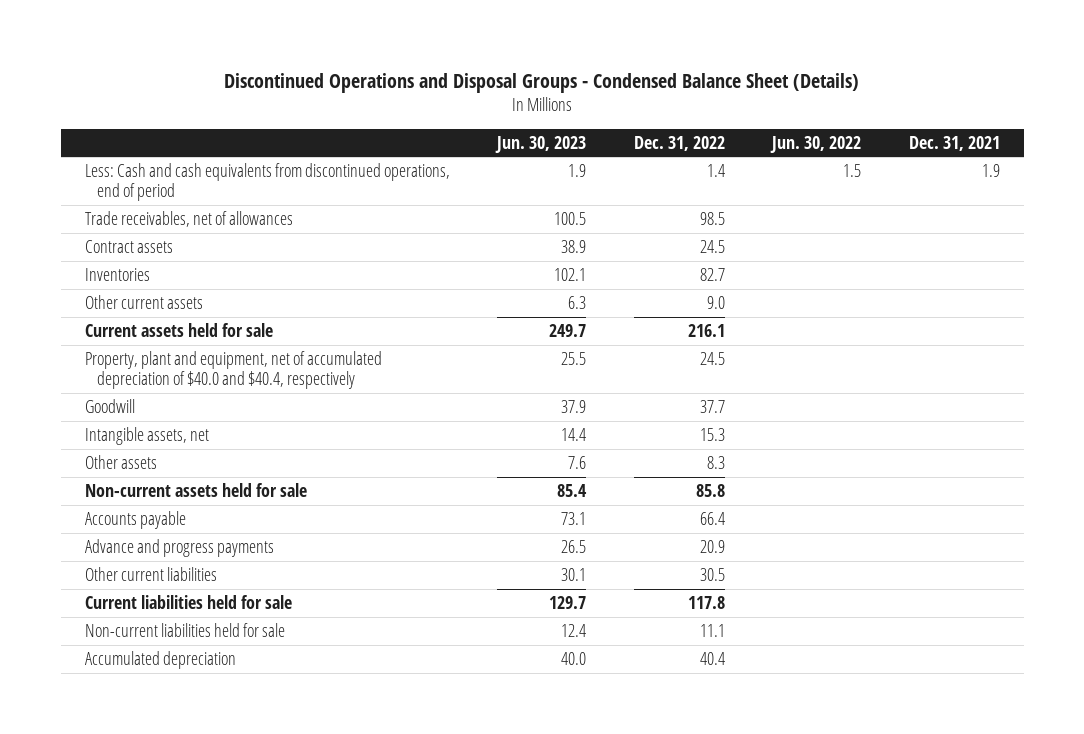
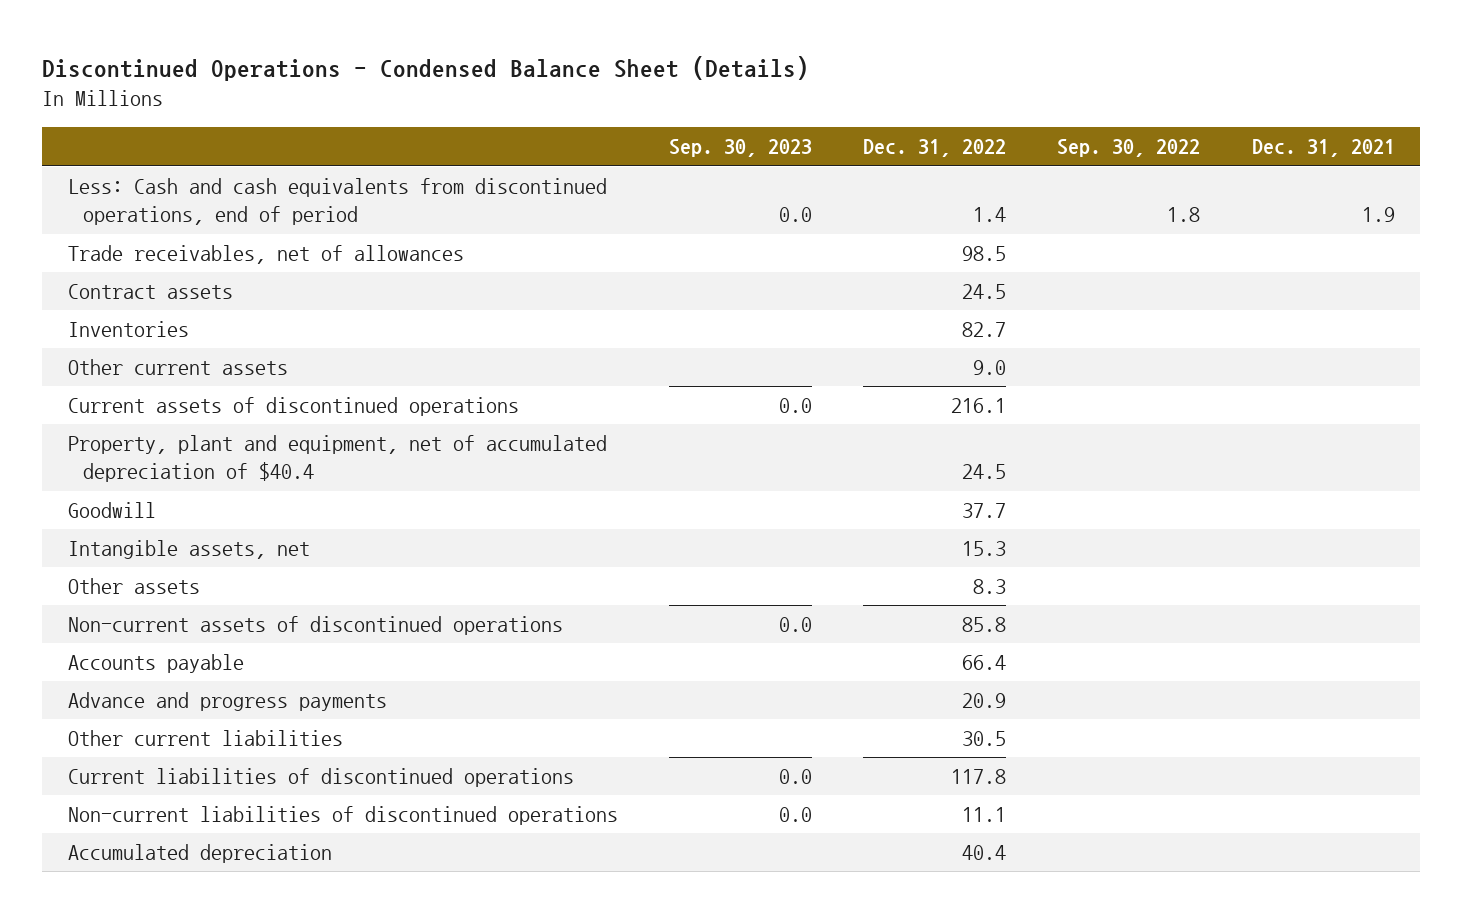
- Discontinued Operations and Disposal Groups - Condensed Balance Sheet (Details)
+ Discontinued Operations - Condensed Balance Sheet (Details)
- | Jun. 30, 2023 | Dec. 31, 2022 | Jun. 30, 2022 | Dec. 31, 2021
+ | Sep. 30, 2023 | Dec. 31, 2022 | Sep. 30, 2022 | Dec. 31, 2021
- Current assets held for sale | 249.7 | 216.1 | |
- Property, plant and equipment, net of accumulated depreciation of $40.0 and $40.4, respectively | 25.5 | 24.5 | |
+ Current assets of discontinued operations | 0.0 | 216.1 | |
+ Property, plant and equipment, net of accumulated depreciation of $40.4 | | 24.5 | |
- Non-current assets held for sale | 85.4 | 85.8 | |
+ Non-current assets of discontinued operations | 0.0 | 85.8 | |
- Current liabilities held for sale | 129.7 | 117.8 | |
- Non-current liabilities held for sale | 12.4 | 11.1 | |
+ Current liabilities of discontinued operations | 0.0 | 117.8 | |
+ Non-current liabilities of discontinued operations | 0.0 | 11.1 | |

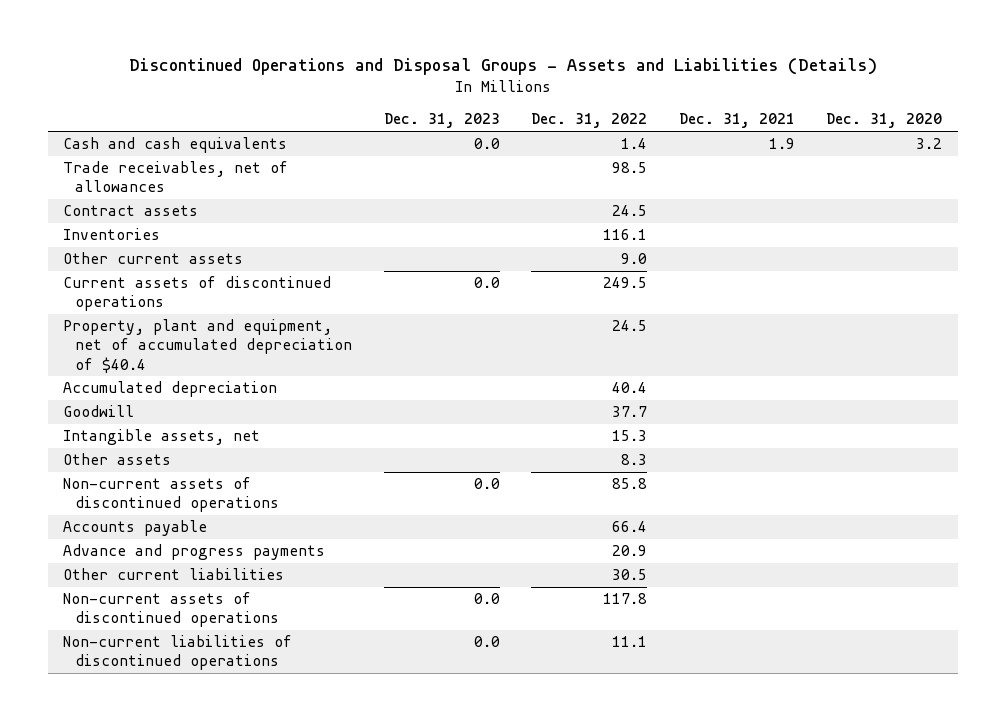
- Discontinued Operations - Condensed Balance Sheet (Details)
+ Discontinued Operations and Disposal Groups - Assets and Liabilities (Details)
- | Sep. 30, 2023 | Dec. 31, 2022 | Sep. 30, 2022 | Dec. 31, 2021
+ | Dec. 31, 2023 | Dec. 31, 2022 | Dec. 31, 2021 | Dec. 31, 2020
- Less: Cash and cash equivalents from discontinued operations, end of period | 0.0 | 1.4 | 1.8 | 1.9
+ Cash and cash equivalents | 0.0 | 1.4 | 1.9 | 3.2
- Inventories | | 82.7 | |
+ Inventories | | 116.1 | |
- Current assets of discontinued operations | 0.0 | 216.1 | |
+ Current assets of discontinued operations | 0.0 | 249.5 | |
moved up: Accumulated depreciation | | 40.4 | |
- Current liabilities of discontinued operations | 0.0 | 117.8 | |
+ Non-current assets of discontinued operations | 0.0 | 117.8 | |

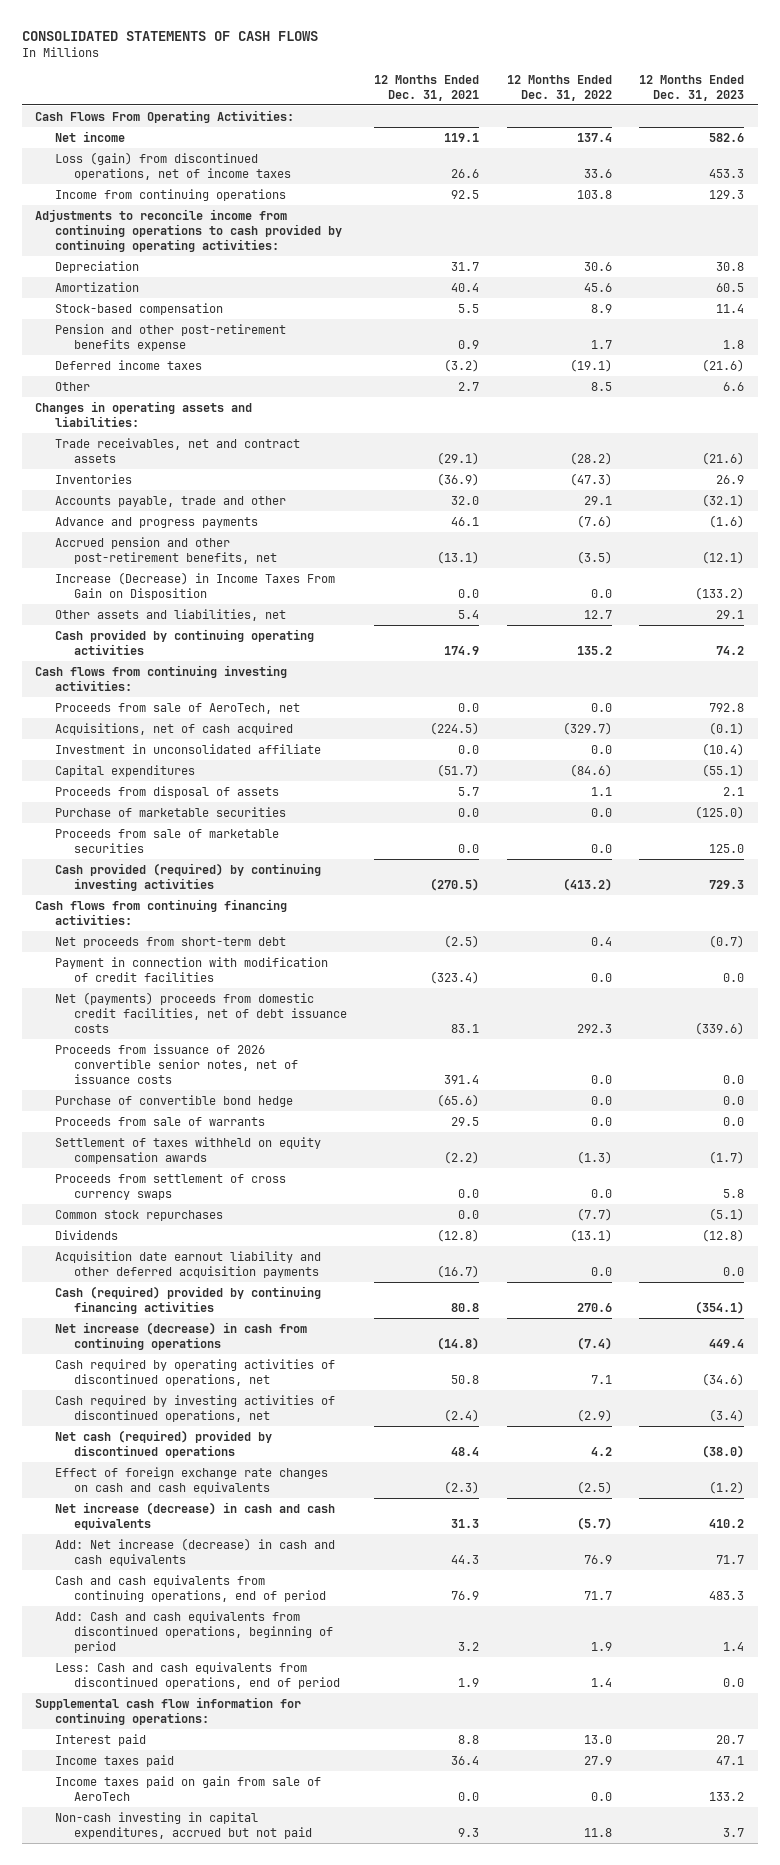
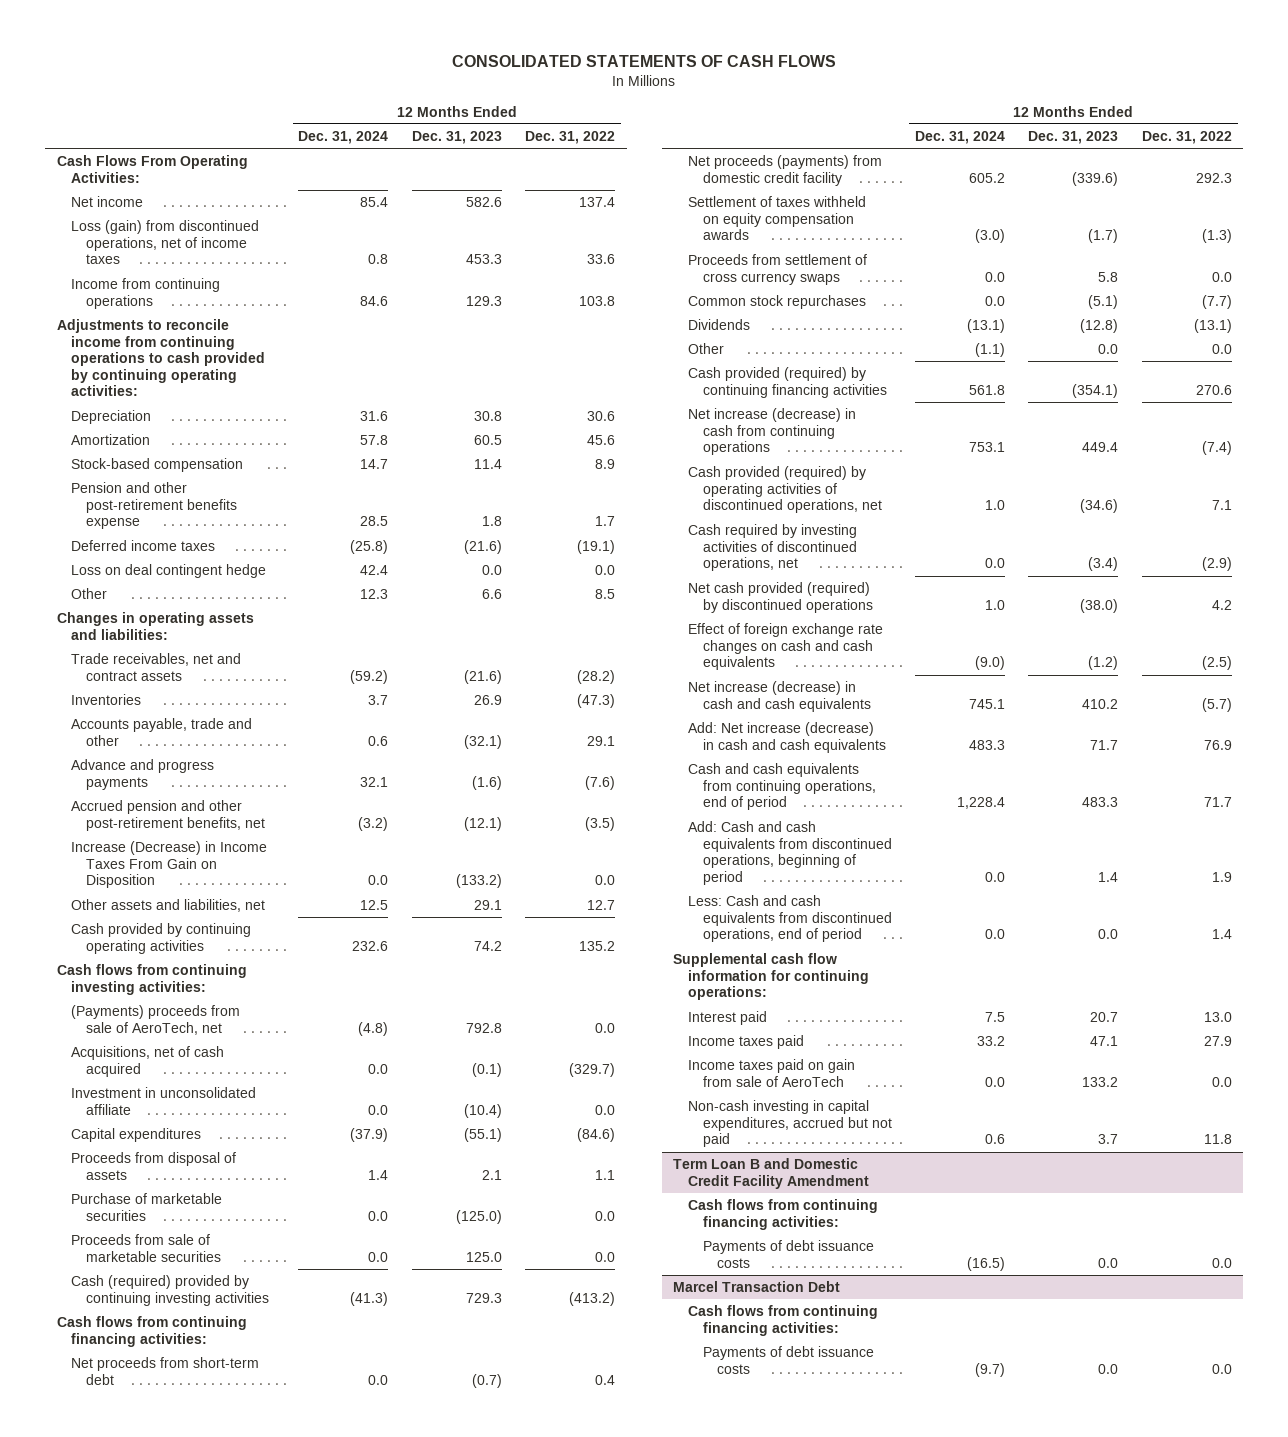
- | 12 Months Ended Dec. 31, 2021 | 12 Months Ended Dec. 31, 2022 | 12 Months Ended Dec. 31, 2023
+ | 12 Months Ended Dec. 31, 2024 | 12 Months Ended Dec. 31, 2023 | 12 Months Ended Dec. 31, 2022
+ Loss on deal contingent hedge | 42.4 | 0.0 | 0.0
- Proceeds from sale of AeroTech, net | 0.0 | 0.0 | 792.8
+ (Payments) proceeds from sale of AeroTech, net | (4.8) | 792.8 | 0.0
- Cash provided (required) by continuing investing activities | (270.5) | (413.2) | 729.3
+ Cash (required) provided by continuing investing activities | (41.3) | 729.3 | (413.2)
- Payment in connection with modification of credit facilities | (323.4) | 0.0 | 0.0
- Net (payments) proceeds from domestic credit facilities, net of debt issuance costs | 83.1 | 292.3 | (339.6)
- Proceeds from issuance of 2026 convertible senior notes, net of issuance costs | 391.4 | 0.0 | 0.0
- Purchase of convertible bond hedge | (65.6) | 0.0 | 0.0
- Proceeds from sale of warrants | 29.5 | 0.0 | 0.0
+ Net proceeds (payments) from domestic credit facility | 605.2 | (339.6) | 292.3
- Acquisition date earnout liability and other deferred acquisition payments | (16.7) | 0.0 | 0.0
- Cash (required) provided by continuing financing activities | 80.8 | 270.6 | (354.1)
+ Other | (1.1) | 0.0 | 0.0
+ Cash provided (required) by continuing financing activities | 561.8 | (354.1) | 270.6
- Cash required by operating activities of discontinued operations, net | 50.8 | 7.1 | (34.6)
+ Cash provided (required) by operating activities of discontinued operations, net | 1.0 | (34.6) | 7.1
- Net cash (required) provided by discontinued operations | 48.4 | 4.2 | (38.0)
+ Net cash provided (required) by discontinued operations | 1.0 | (38.0) | 4.2
+ Term Loan B and Domestic Credit Facility Amendment
+ Cash flows from continuing financing activities:
+ Payments of debt issuance costs | (16.5) | 0.0 | 0.0
+ Marcel Transaction Debt
+ Cash flows from continuing financing activities:
+ Payments of debt issuance costs | (9.7) | 0.0 | 0.0

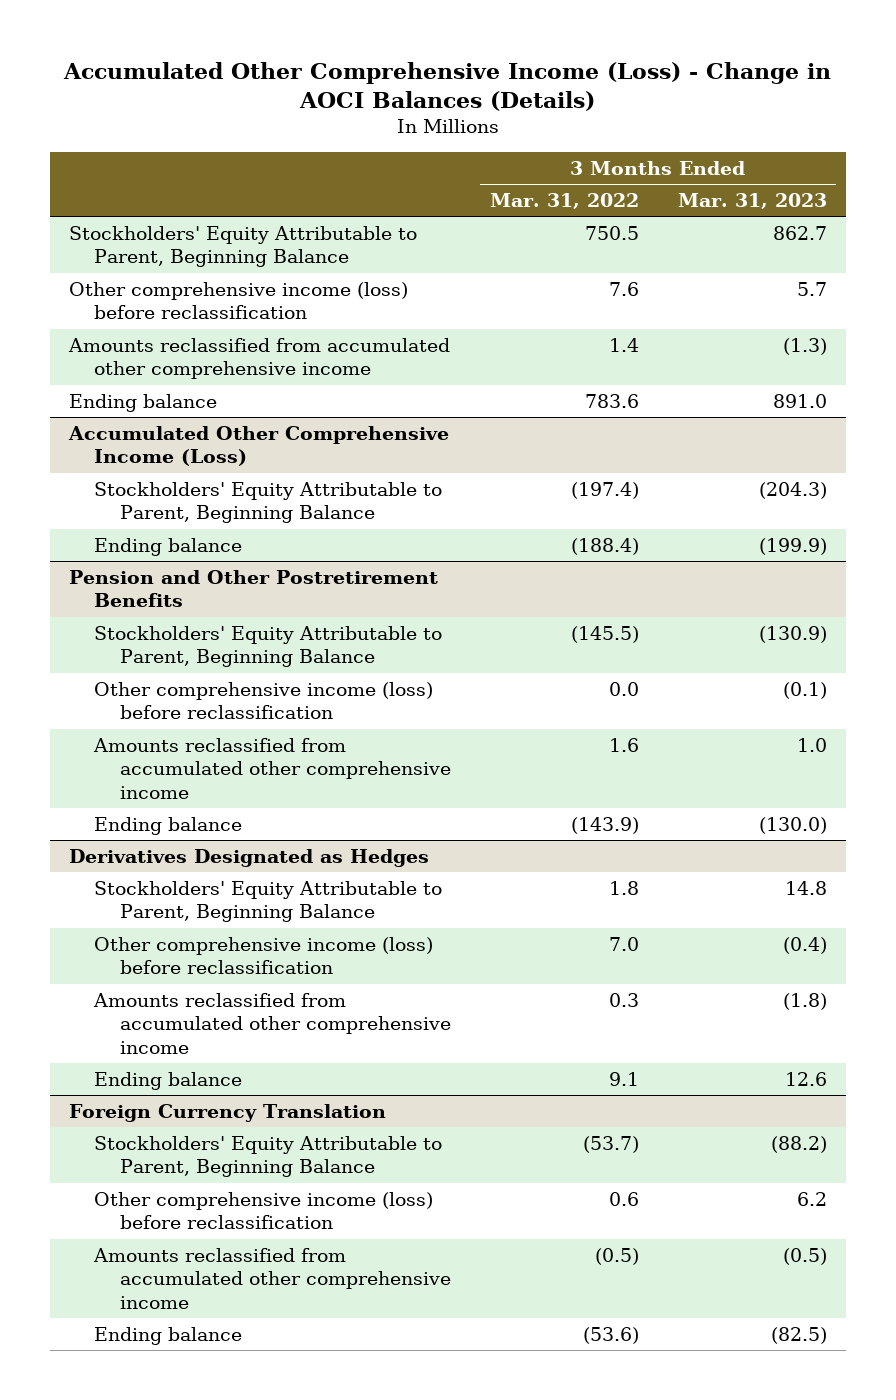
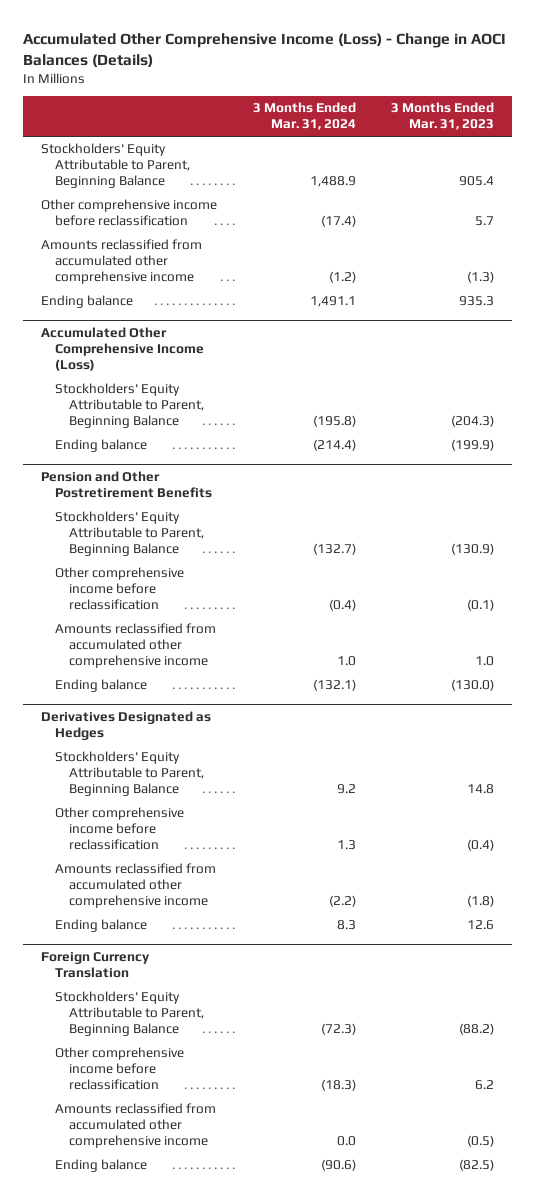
- | 3 Months Ended Mar. 31, 2022 | 3 Months Ended Mar. 31, 2023
+ | 3 Months Ended Mar. 31, 2024 | 3 Months Ended Mar. 31, 2023
- Stockholders' Equity Attributable to Parent, Beginning Balance | 750.5 | 862.7
- Other comprehensive income (loss) before reclassification | 7.6 | 5.7
+ Stockholders' Equity Attributable to Parent, Beginning Balance | 1,488.9 | 905.4
+ Other comprehensive income before reclassification | (17.4) | 5.7
- Ending balance | 783.6 | 891.0
+ Ending balance | 1,491.1 | 935.3
@ Pension and Other Postretirement Benefits
- Other comprehensive income (loss) before reclassification | 0.0 | (0.1)
+ Other comprehensive income before reclassification | (0.4) | (0.1)
@ Derivatives Designated as Hedges
- Other comprehensive income (loss) before reclassification | 7.0 | (0.4)
+ Other comprehensive income before reclassification | 1.3 | (0.4)
@ Foreign Currency Translation
- Other comprehensive income (loss) before reclassification | 0.6 | 6.2
+ Other comprehensive income before reclassification | (18.3) | 6.2

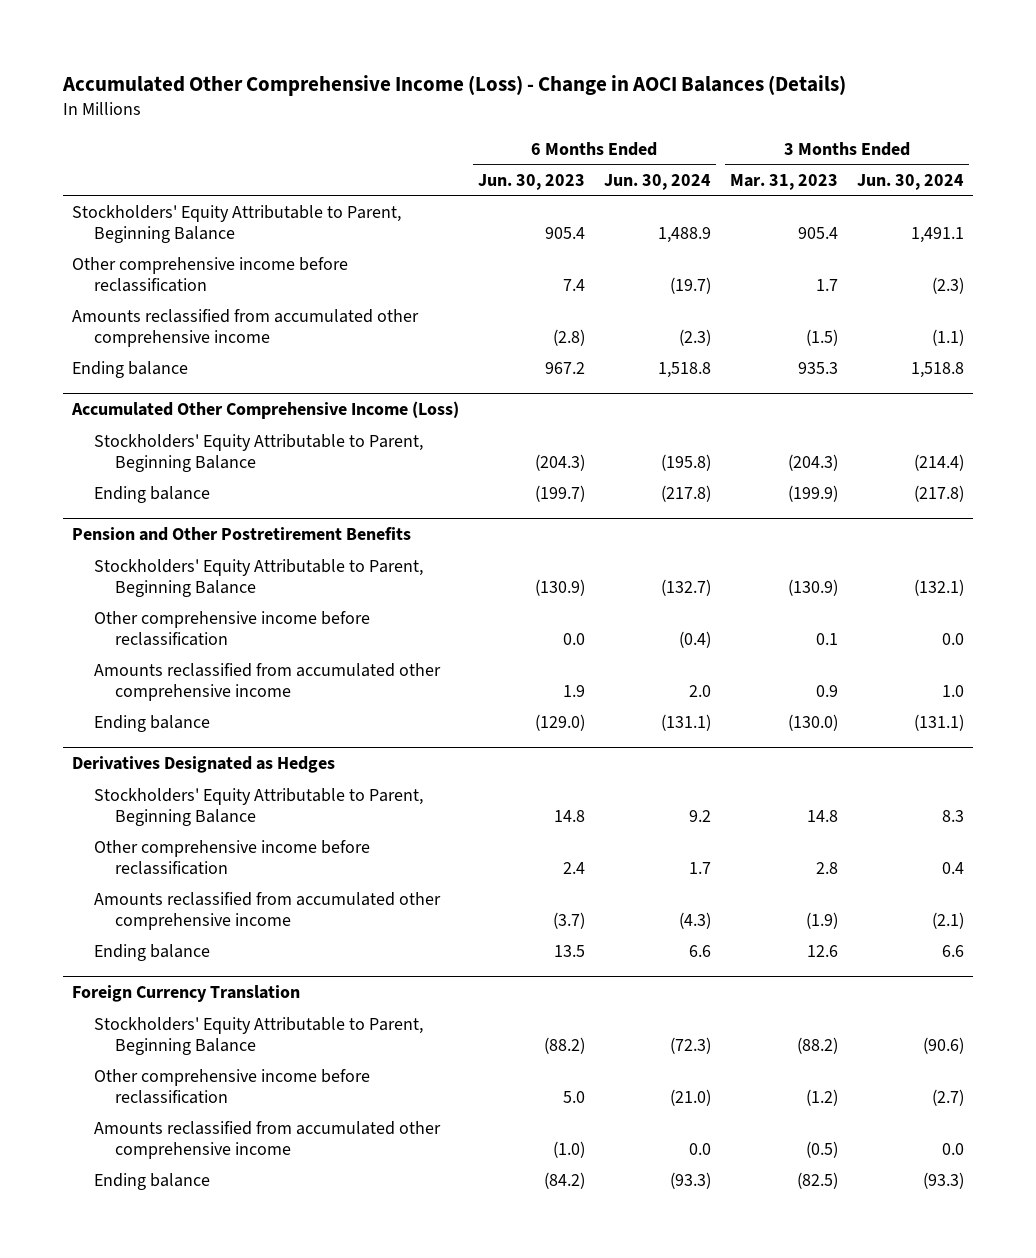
- | 3 Months Ended Mar. 31, 2024 | 3 Months Ended Mar. 31, 2023
+ | 6 Months Ended Jun. 30, 2023 | 6 Months Ended Jun. 30, 2024 | 3 Months Ended Mar. 31, 2023 | 3 Months Ended Jun. 30, 2024
- Other comprehensive income before reclassification | (17.4) | 5.7
- Amounts reclassified from accumulated other comprehensive income | (1.2) | (1.3)
+ Other comprehensive income before reclassification | 7.4 | (19.7) | 1.7 | (2.3)
+ Amounts reclassified from accumulated other comprehensive income | (2.8) | (2.3) | (1.5) | (1.1)
@ Pension and Other Postretirement Benefits
- Other comprehensive income before reclassification | (0.4) | (0.1)
- Amounts reclassified from accumulated other comprehensive income | 1.0 | 1.0
+ Other comprehensive income before reclassification | 0.0 | (0.4) | 0.1 | 0.0
+ Amounts reclassified from accumulated other comprehensive income | 1.9 | 2.0 | 0.9 | 1.0
@ Derivatives Designated as Hedges
- Other comprehensive income before reclassification | 1.3 | (0.4)
- Amounts reclassified from accumulated other comprehensive income | (2.2) | (1.8)
+ Other comprehensive income before reclassification | 2.4 | 1.7 | 2.8 | 0.4
+ Amounts reclassified from accumulated other comprehensive income | (3.7) | (4.3) | (1.9) | (2.1)
@ Foreign Currency Translation
- Other comprehensive income before reclassification | (18.3) | 6.2
+ Other comprehensive income before reclassification | 5.0 | (21.0) | (1.2) | (2.7)

